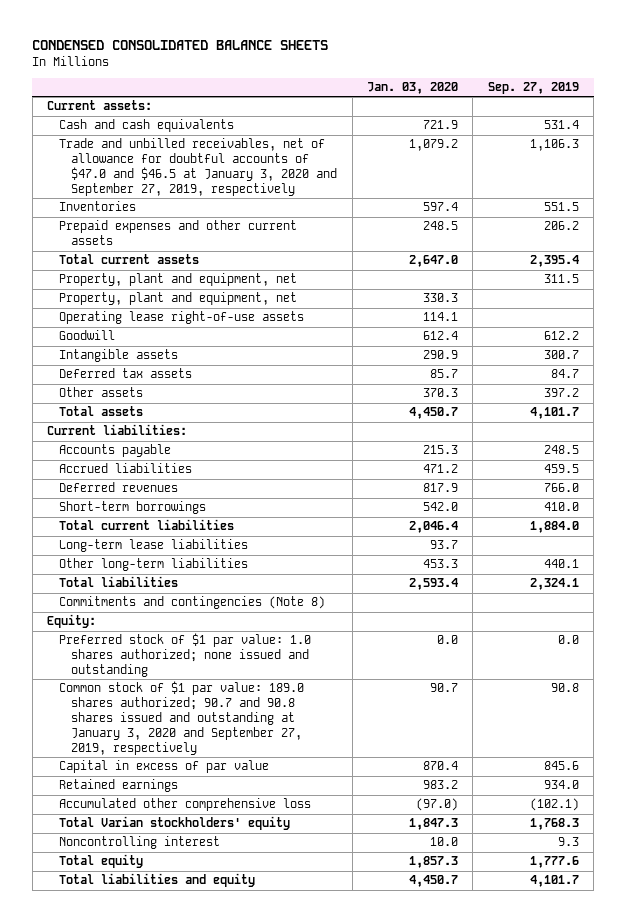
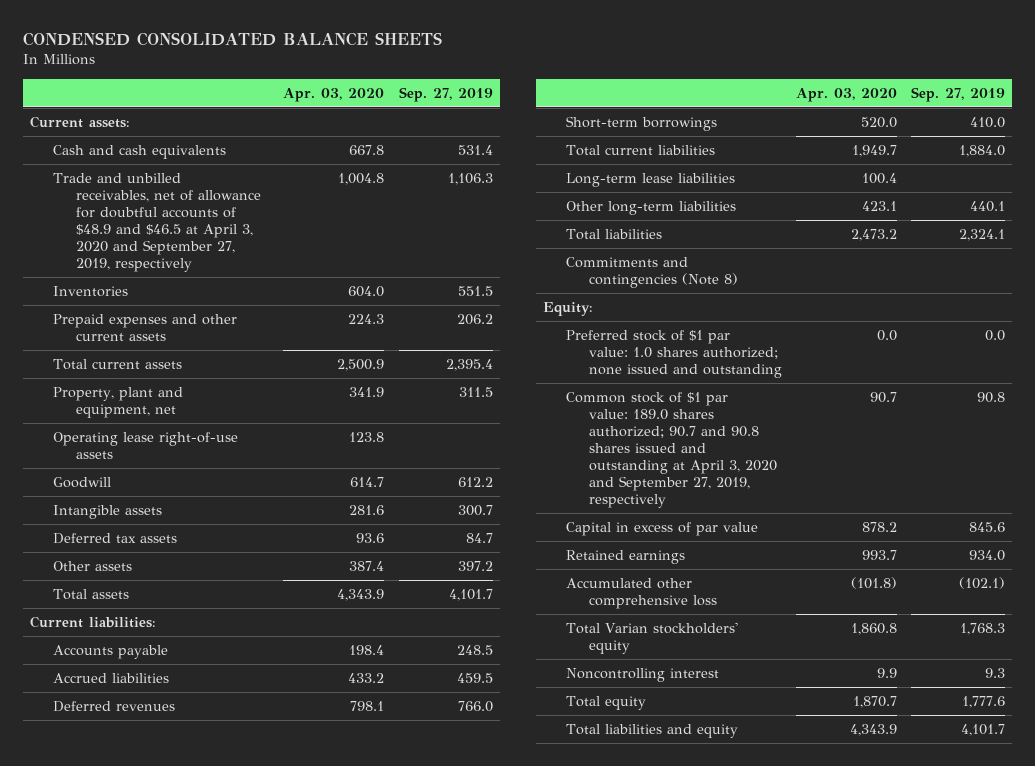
- | Jan. 03, 2020 | Sep. 27, 2019
+ | Apr. 03, 2020 | Sep. 27, 2019
- Trade and unbilled receivables, net of allowance for doubtful accounts of $47.0 and $46.5 at January 3, 2020 and September 27, 2019, respectively | 1,079.2 | 1,106.3
+ Trade and unbilled receivables, net of allowance for doubtful accounts of $48.9 and $46.5 at April 3, 2020 and September 27, 2019, respectively | 1,004.8 | 1,106.3
- Property, plant and equipment, net | 330.3 |
- Common stock of $1 par value: 189.0 shares authorized; 90.7 and 90.8 shares issued and outstanding at January 3, 2020 and September 27, 2019, respectively | 90.7 | 90.8
+ Common stock of $1 par value: 189.0 shares authorized; 90.7 and 90.8 shares issued and outstanding at April 3, 2020 and September 27, 2019, respectively | 90.7 | 90.8

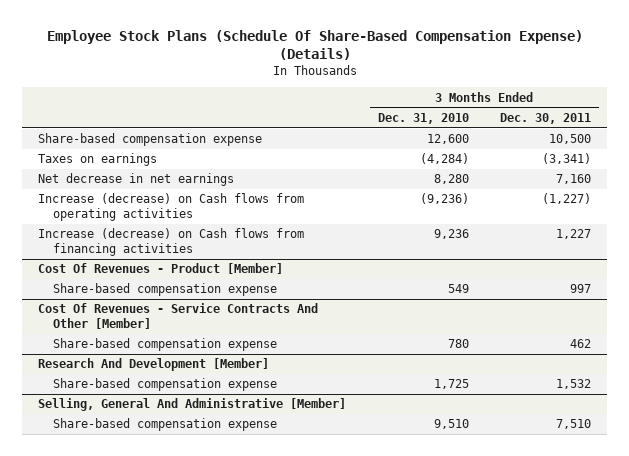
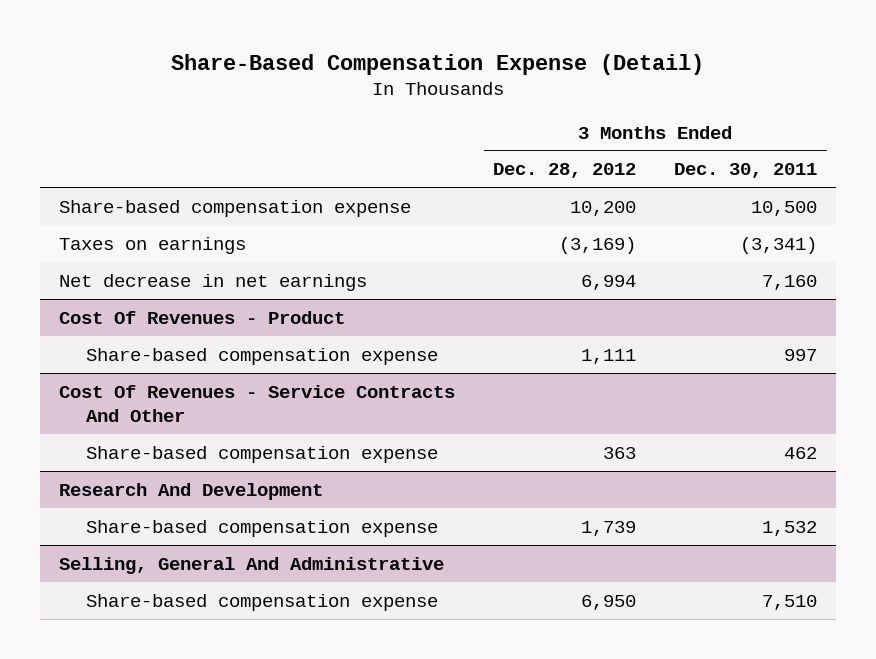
- Employee Stock Plans (Schedule Of Share-Based Compensation Expense) (Details)
+ Share-Based Compensation Expense (Detail)
- | 3 Months Ended Dec. 31, 2010 | 3 Months Ended Dec. 30, 2011
+ | 3 Months Ended Dec. 28, 2012 | 3 Months Ended Dec. 30, 2011
- Increase (decrease) on Cash flows from operating activities | (9,236) | (1,227)
- Increase (decrease) on Cash flows from financing activities | 9,236 | 1,227
- Cost Of Revenues - Product [Member]
+ Cost Of Revenues - Product
- Cost Of Revenues - Service Contracts And Other [Member]
+ Cost Of Revenues - Service Contracts And Other
- Research And Development [Member]
+ Research And Development
- Selling, General And Administrative [Member]
+ Selling, General And Administrative

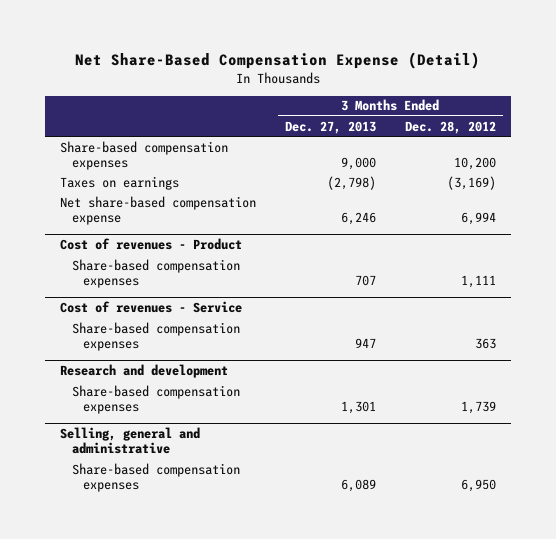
- Share-Based Compensation Expense (Detail)
+ Net Share-Based Compensation Expense (Detail)
- | 3 Months Ended Dec. 28, 2012 | 3 Months Ended Dec. 30, 2011
+ | 3 Months Ended Dec. 27, 2013 | 3 Months Ended Dec. 28, 2012
- Share-based compensation expense | 10,200 | 10,500
+ Share-based compensation expenses | 9,000 | 10,200
- Net decrease in net earnings | 6,994 | 7,160
- Cost Of Revenues - Product
- Share-based compensation expense | 1,111 | 997
- Cost Of Revenues - Service Contracts And Other
- Share-based compensation expense | 363 | 462
- Research And Development
- Share-based compensation expense | 1,739 | 1,532
- Selling, General And Administrative
- Share-based compensation expense | 6,950 | 7,510
+ Net share-based compensation expense | 6,246 | 6,994
+ Cost of revenues - Product
+ Share-based compensation expenses | 707 | 1,111
+ Cost of revenues - Service
+ Share-based compensation expenses | 947 | 363
+ Research and development
+ Share-based compensation expenses | 1,301 | 1,739
+ Selling, general and administrative
+ Share-based compensation expenses | 6,089 | 6,950

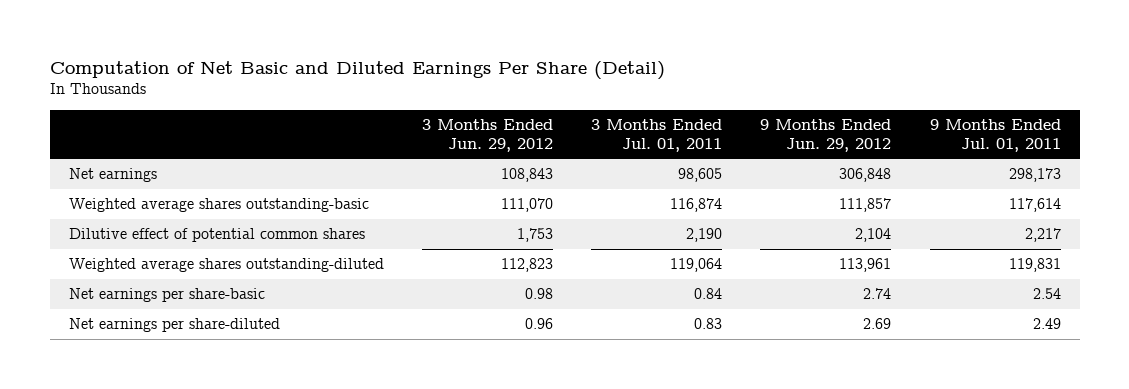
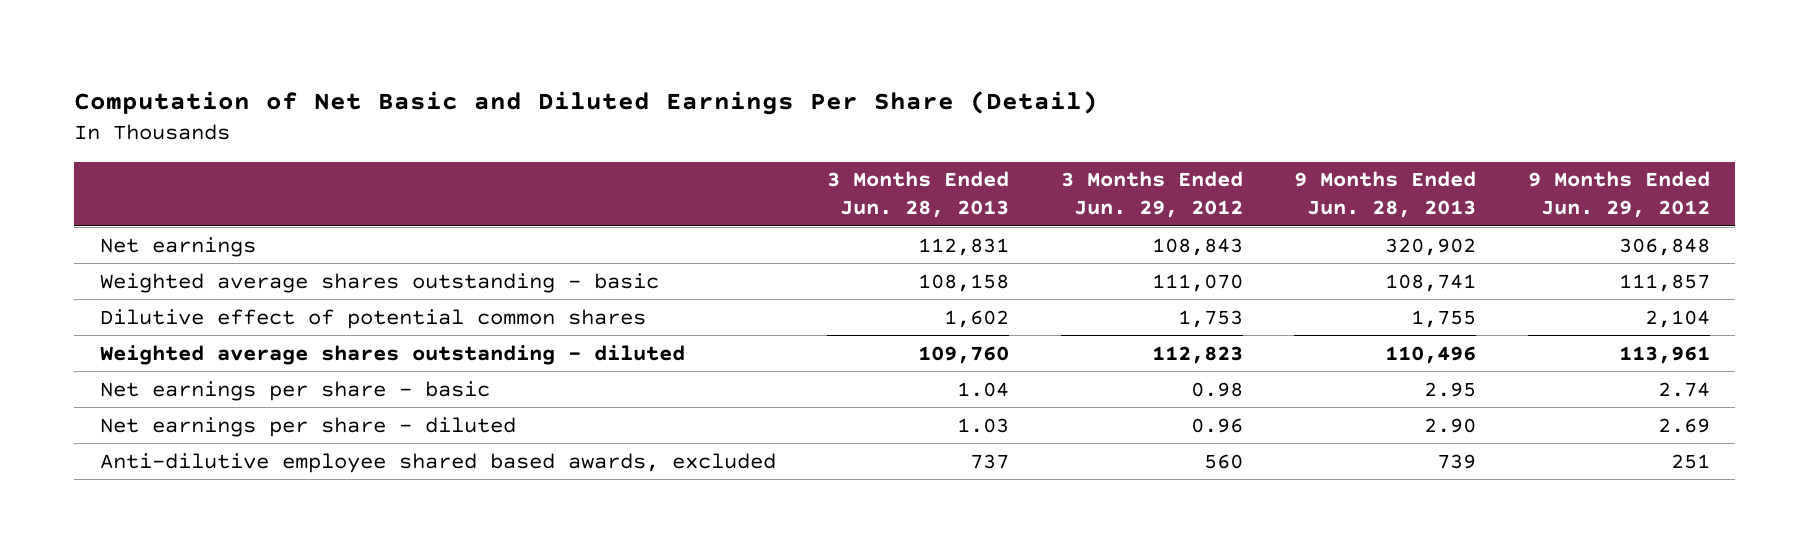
- | 3 Months Ended Jun. 29, 2012 | 3 Months Ended Jul. 01, 2011 | 9 Months Ended Jun. 29, 2012 | 9 Months Ended Jul. 01, 2011
+ | 3 Months Ended Jun. 28, 2013 | 3 Months Ended Jun. 29, 2012 | 9 Months Ended Jun. 28, 2013 | 9 Months Ended Jun. 29, 2012
- Weighted average shares outstanding-basic | 111,070 | 116,874 | 111,857 | 117,614
+ Weighted average shares outstanding - basic | 108,158 | 111,070 | 108,741 | 111,857
- Weighted average shares outstanding-diluted | 112,823 | 119,064 | 113,961 | 119,831
- Net earnings per share-basic | 0.98 | 0.84 | 2.74 | 2.54
- Net earnings per share-diluted | 0.96 | 0.83 | 2.69 | 2.49
+ Weighted average shares outstanding - diluted | 109,760 | 112,823 | 110,496 | 113,961
+ Net earnings per share - basic | 1.04 | 0.98 | 2.95 | 2.74
+ Net earnings per share - diluted | 1.03 | 0.96 | 2.90 | 2.69
+ Anti-dilutive employee shared based awards, excluded | 737 | 560 | 739 | 251

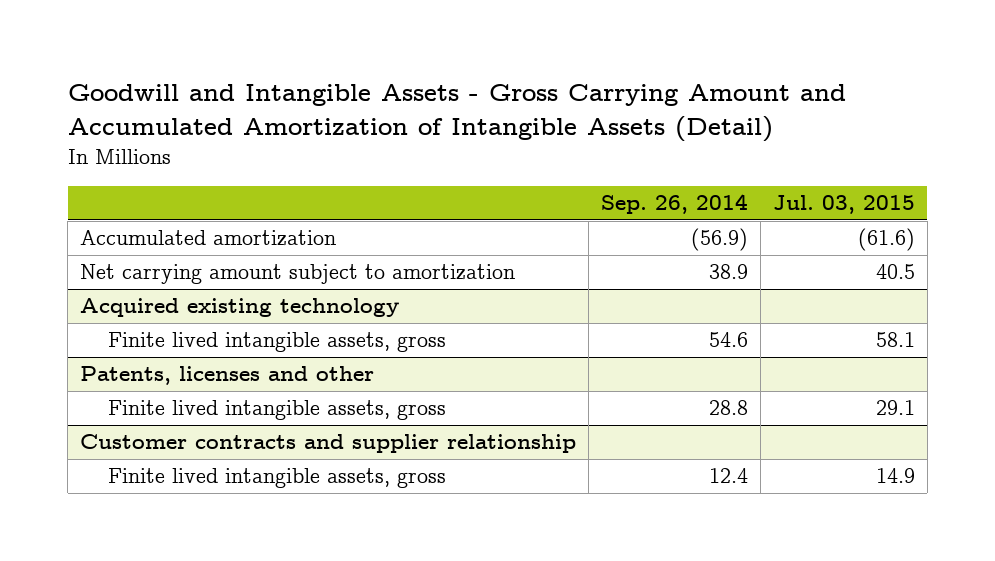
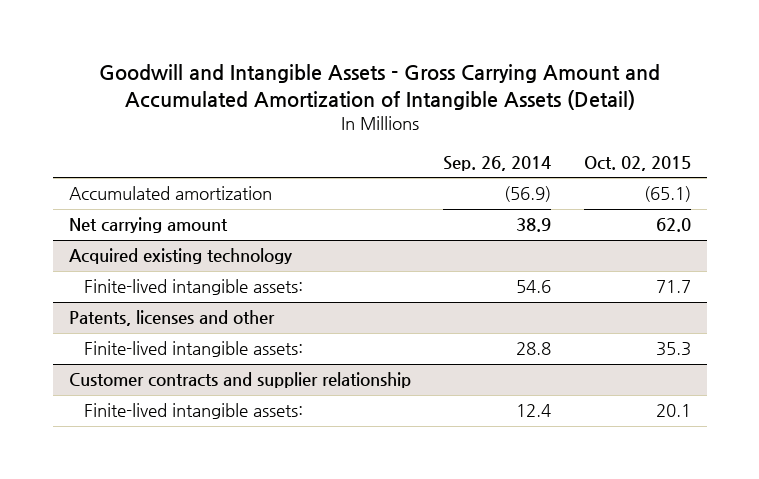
- | Sep. 26, 2014 | Jul. 03, 2015
+ | Sep. 26, 2014 | Oct. 02, 2015
- Net carrying amount subject to amortization | 38.9 | 40.5
+ Net carrying amount | 38.9 | 62.0
@ Acquired existing technology
- Finite lived intangible assets, gross | 54.6 | 58.1
+ Finite-lived intangible assets: | 54.6 | 71.7
@ Patents, licenses and other
- Finite lived intangible assets, gross | 28.8 | 29.1
+ Finite-lived intangible assets: | 28.8 | 35.3
@ Customer contracts and supplier relationship
- Finite lived intangible assets, gross | 12.4 | 14.9
+ Finite-lived intangible assets: | 12.4 | 20.1

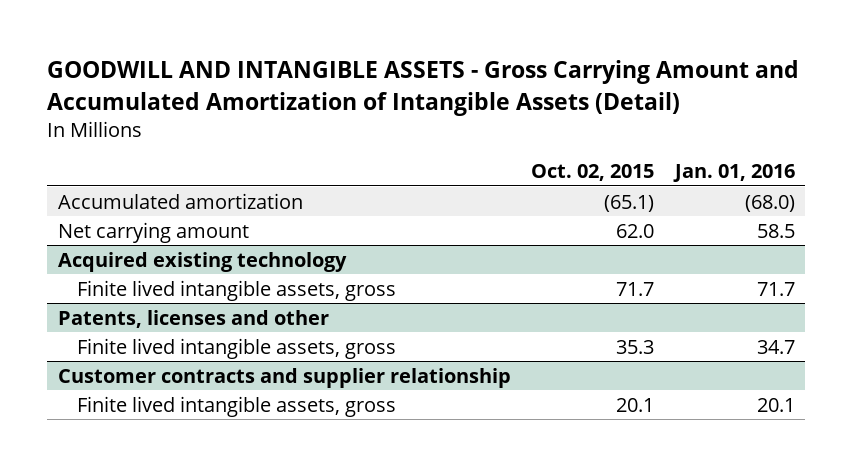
- Goodwill and Intangible Assets - Gross Carrying Amount and Accumulated Amortization of Intangible Assets (Detail)
+ GOODWILL AND INTANGIBLE ASSETS - Gross Carrying Amount and Accumulated Amortization of Intangible Assets (Detail)
- | Sep. 26, 2014 | Oct. 02, 2015
+ | Oct. 02, 2015 | Jan. 01, 2016
@ Acquired existing technology
- Finite-lived intangible assets: | 54.6 | 71.7
+ Finite lived intangible assets, gross | 71.7 | 71.7
@ Patents, licenses and other
- Finite-lived intangible assets: | 28.8 | 35.3
+ Finite lived intangible assets, gross | 35.3 | 34.7
@ Customer contracts and supplier relationship
- Finite-lived intangible assets: | 12.4 | 20.1
+ Finite lived intangible assets, gross | 20.1 | 20.1

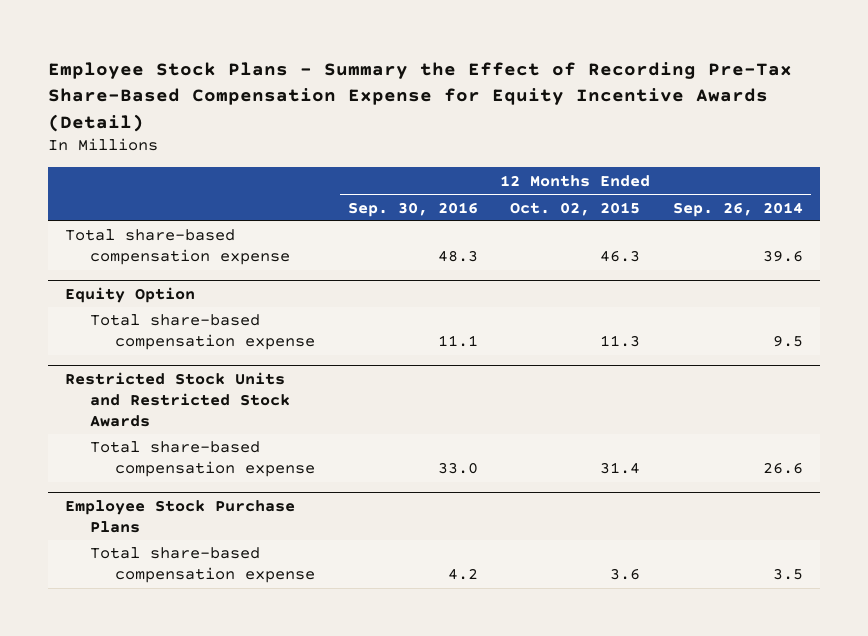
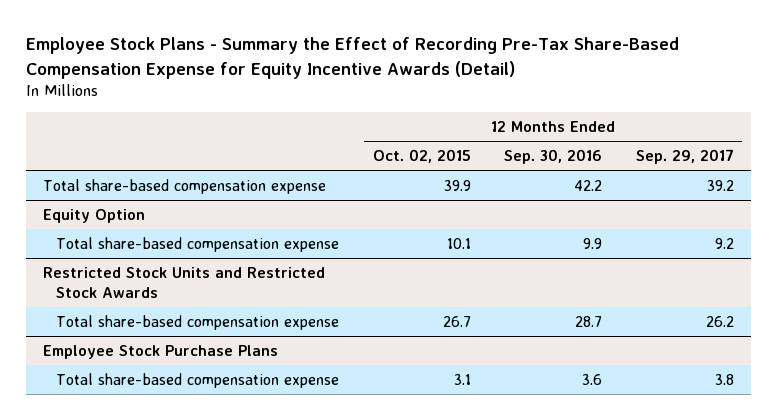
- | 12 Months Ended Sep. 30, 2016 | 12 Months Ended Oct. 02, 2015 | 12 Months Ended Sep. 26, 2014
+ | 12 Months Ended Oct. 02, 2015 | 12 Months Ended Sep. 30, 2016 | 12 Months Ended Sep. 29, 2017
- Total share-based compensation expense | 48.3 | 46.3 | 39.6
+ Total share-based compensation expense | 39.9 | 42.2 | 39.2
@ Equity Option
- Total share-based compensation expense | 11.1 | 11.3 | 9.5
+ Total share-based compensation expense | 10.1 | 9.9 | 9.2
@ Restricted Stock Units and Restricted Stock Awards
- Total share-based compensation expense | 33.0 | 31.4 | 26.6
+ Total share-based compensation expense | 26.7 | 28.7 | 26.2
@ Employee Stock Purchase Plans
- Total share-based compensation expense | 4.2 | 3.6 | 3.5
+ Total share-based compensation expense | 3.1 | 3.6 | 3.8

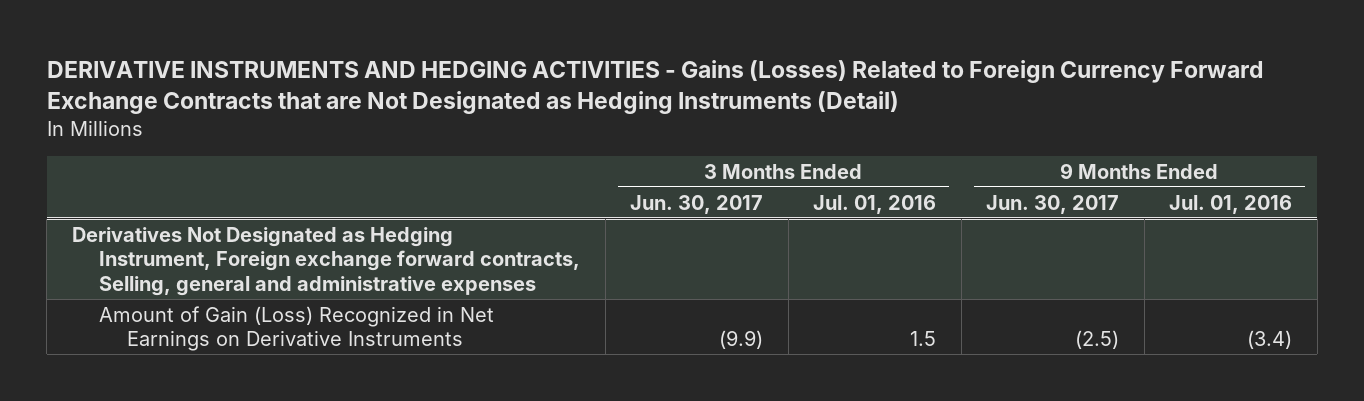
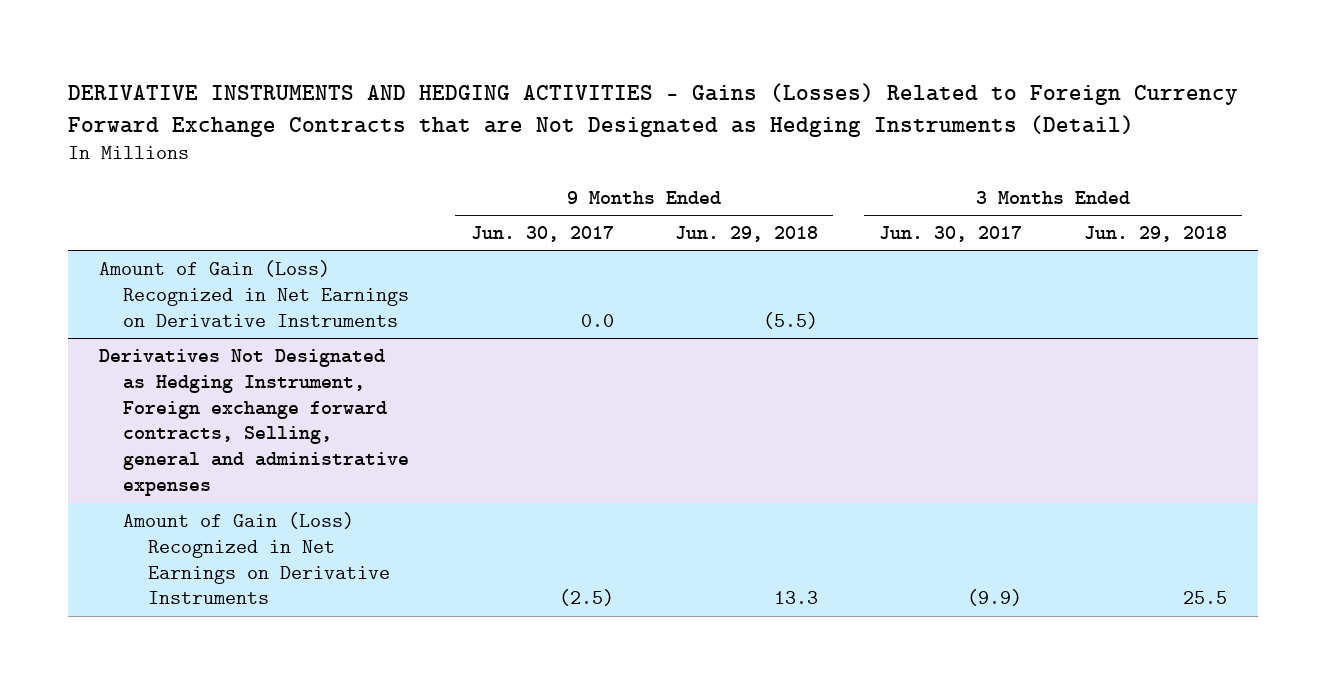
- | 3 Months Ended Jun. 30, 2017 | 3 Months Ended Jul. 01, 2016 | 9 Months Ended Jun. 30, 2017 | 9 Months Ended Jul. 01, 2016
+ | 9 Months Ended Jun. 30, 2017 | 9 Months Ended Jun. 29, 2018 | 3 Months Ended Jun. 30, 2017 | 3 Months Ended Jun. 29, 2018
+ Amount of Gain (Loss) Recognized in Net Earnings on Derivative Instruments | 0.0 | (5.5) | |

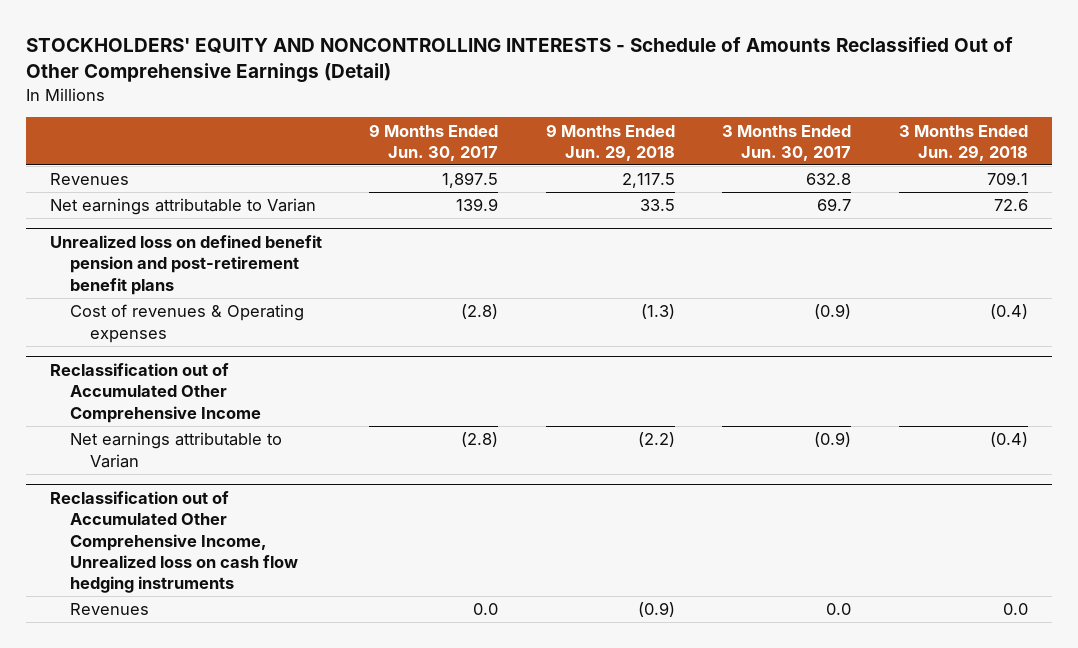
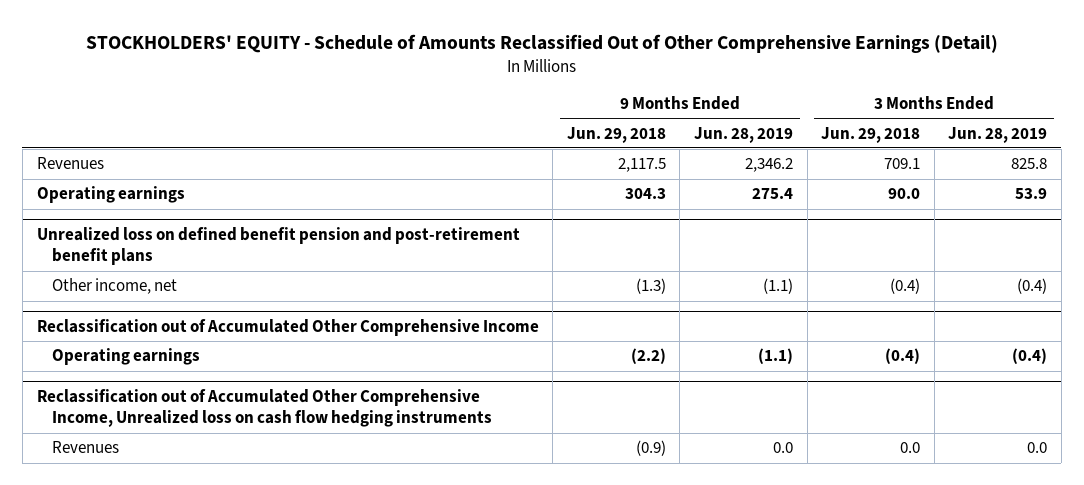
- STOCKHOLDERS' EQUITY AND NONCONTROLLING INTERESTS - Schedule of Amounts Reclassified Out of Other Comprehensive Earnings (Detail)
+ STOCKHOLDERS' EQUITY - Schedule of Amounts Reclassified Out of Other Comprehensive Earnings (Detail)
- | 9 Months Ended Jun. 30, 2017 | 9 Months Ended Jun. 29, 2018 | 3 Months Ended Jun. 30, 2017 | 3 Months Ended Jun. 29, 2018
+ | 9 Months Ended Jun. 29, 2018 | 9 Months Ended Jun. 28, 2019 | 3 Months Ended Jun. 29, 2018 | 3 Months Ended Jun. 28, 2019
- Net earnings attributable to Varian | 139.9 | 33.5 | 69.7 | 72.6
+ Operating earnings | 304.3 | 275.4 | 90.0 | 53.9
@ Unrealized loss on defined benefit pension and post-retirement benefit plans
- Cost of revenues & Operating expenses | (2.8) | (1.3) | (0.9) | (0.4)
+ Other income, net | (1.3) | (1.1) | (0.4) | (0.4)
@ Reclassification out of Accumulated Other Comprehensive Income
- Net earnings attributable to Varian | (2.8) | (2.2) | (0.9) | (0.4)
+ Operating earnings | (2.2) | (1.1) | (0.4) | (0.4)

